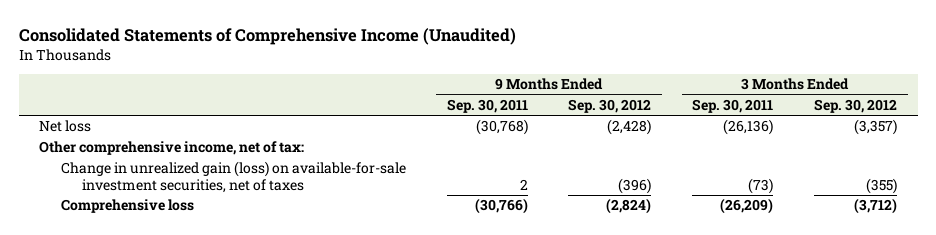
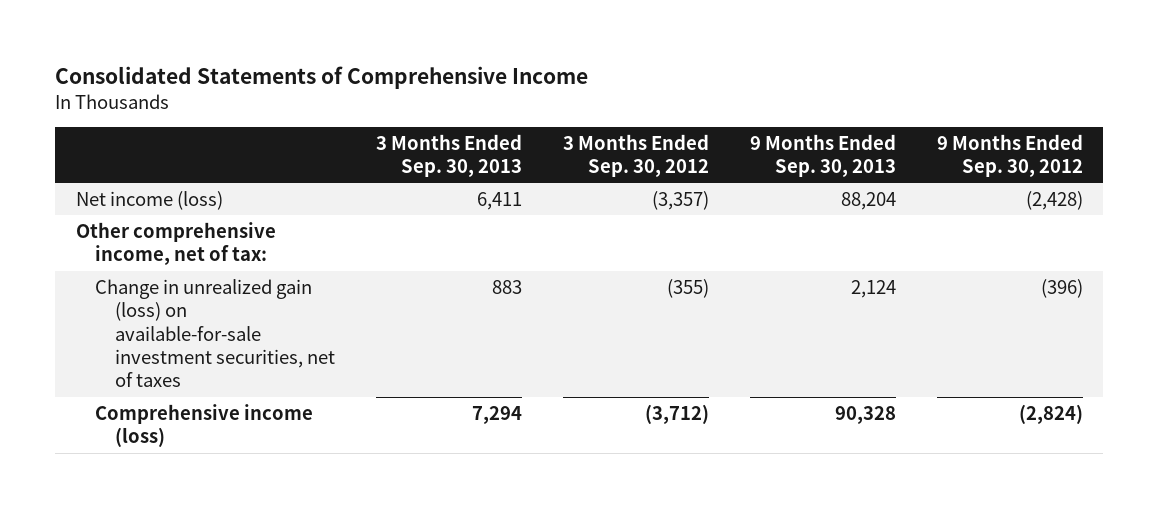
- Consolidated Statements of Comprehensive Income (Unaudited)
+ Consolidated Statements of Comprehensive Income
- | 9 Months Ended Sep. 30, 2011 | 9 Months Ended Sep. 30, 2012 | 3 Months Ended Sep. 30, 2011 | 3 Months Ended Sep. 30, 2012
+ | 3 Months Ended Sep. 30, 2013 | 3 Months Ended Sep. 30, 2012 | 9 Months Ended Sep. 30, 2013 | 9 Months Ended Sep. 30, 2012
- Net loss | (30,768) | (2,428) | (26,136) | (3,357)
+ Net income (loss) | 6,411 | (3,357) | 88,204 | (2,428)
- Comprehensive loss | (30,766) | (2,824) | (26,209) | (3,712)
+ Comprehensive income (loss) | 7,294 | (3,712) | 90,328 | (2,824)

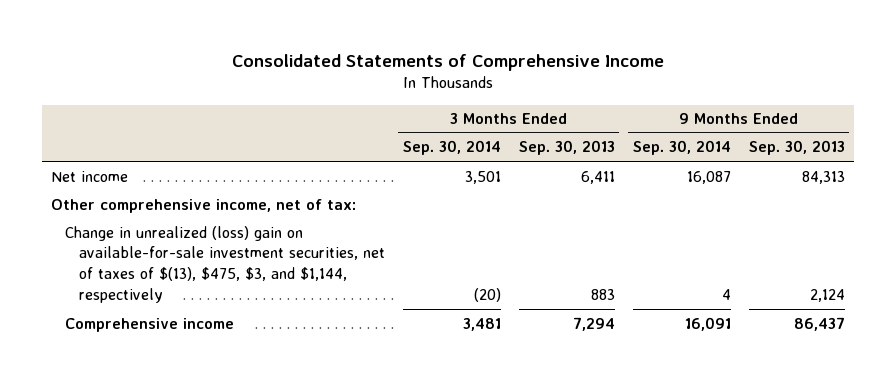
- | 3 Months Ended Sep. 30, 2013 | 3 Months Ended Sep. 30, 2012 | 9 Months Ended Sep. 30, 2013 | 9 Months Ended Sep. 30, 2012
+ | 3 Months Ended Sep. 30, 2014 | 3 Months Ended Sep. 30, 2013 | 9 Months Ended Sep. 30, 2014 | 9 Months Ended Sep. 30, 2013
- Net income (loss) | 6,411 | (3,357) | 88,204 | (2,428)
+ Net income | 3,501 | 6,411 | 16,087 | 84,313
- Change in unrealized gain (loss) on available-for-sale investment securities, net of taxes | 883 | (355) | 2,124 | (396)
- Comprehensive income (loss) | 7,294 | (3,712) | 90,328 | (2,824)
+ Change in unrealized (loss) gain on available-for-sale investment securities, net of taxes of $(13), $475, $3, and $1,144, respectively | (20) | 883 | 4 | 2,124
+ Comprehensive income | 3,481 | 7,294 | 16,091 | 86,437

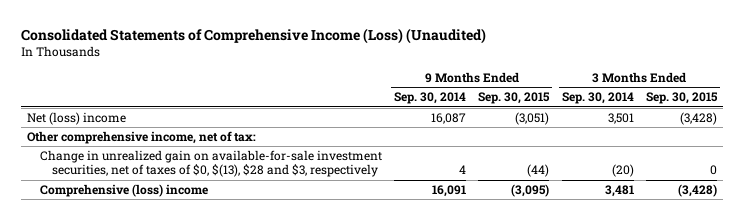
- Consolidated Statements of Comprehensive Income
+ Consolidated Statements of Comprehensive Income (Loss) (Unaudited)
- | 3 Months Ended Sep. 30, 2014 | 3 Months Ended Sep. 30, 2013 | 9 Months Ended Sep. 30, 2014 | 9 Months Ended Sep. 30, 2013
+ | 9 Months Ended Sep. 30, 2014 | 9 Months Ended Sep. 30, 2015 | 3 Months Ended Sep. 30, 2014 | 3 Months Ended Sep. 30, 2015
- Net income | 3,501 | 6,411 | 16,087 | 84,313
+ Net (loss) income | 16,087 | (3,051) | 3,501 | (3,428)
- Change in unrealized (loss) gain on available-for-sale investment securities, net of taxes of $(13), $475, $3, and $1,144, respectively | (20) | 883 | 4 | 2,124
- Comprehensive income | 3,481 | 7,294 | 16,091 | 86,437
+ Change in unrealized gain on available-for-sale investment securities, net of taxes of $0, $(13), $28 and $3, respectively | 4 | (44) | (20) | 0
+ Comprehensive (loss) income | 16,091 | (3,095) | 3,481 | (3,428)

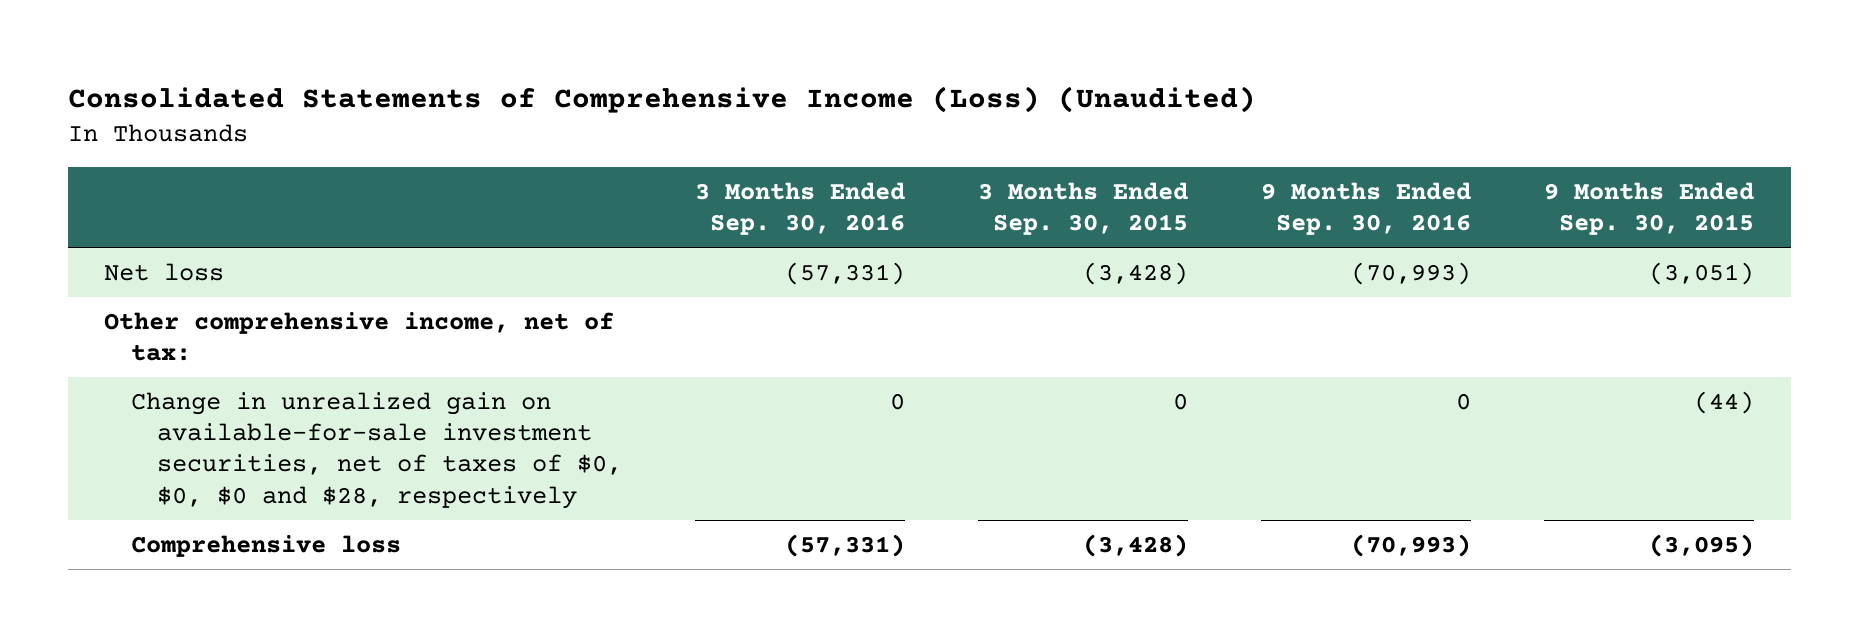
- | 9 Months Ended Sep. 30, 2014 | 9 Months Ended Sep. 30, 2015 | 3 Months Ended Sep. 30, 2014 | 3 Months Ended Sep. 30, 2015
+ | 3 Months Ended Sep. 30, 2016 | 3 Months Ended Sep. 30, 2015 | 9 Months Ended Sep. 30, 2016 | 9 Months Ended Sep. 30, 2015
- Net (loss) income | 16,087 | (3,051) | 3,501 | (3,428)
+ Net loss | (57,331) | (3,428) | (70,993) | (3,051)
- Change in unrealized gain on available-for-sale investment securities, net of taxes of $0, $(13), $28 and $3, respectively | 4 | (44) | (20) | 0
- Comprehensive (loss) income | 16,091 | (3,095) | 3,481 | (3,428)
+ Change in unrealized gain on available-for-sale investment securities, net of taxes of $0, $0, $0 and $28, respectively | 0 | 0 | 0 | (44)
+ Comprehensive loss | (57,331) | (3,428) | (70,993) | (3,095)

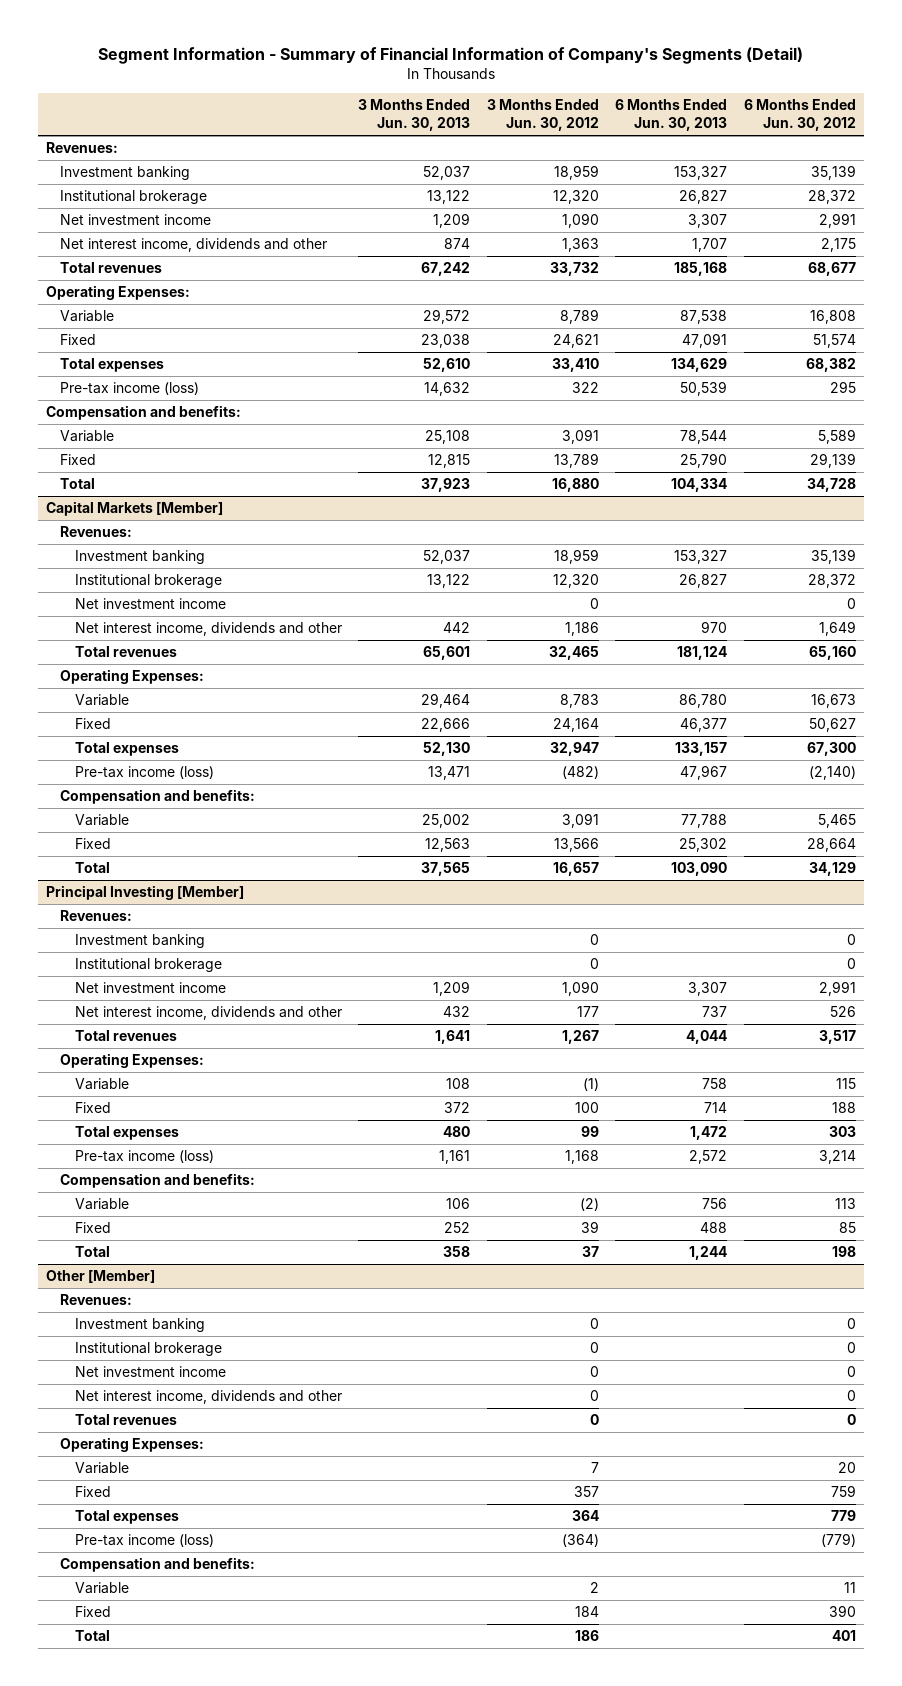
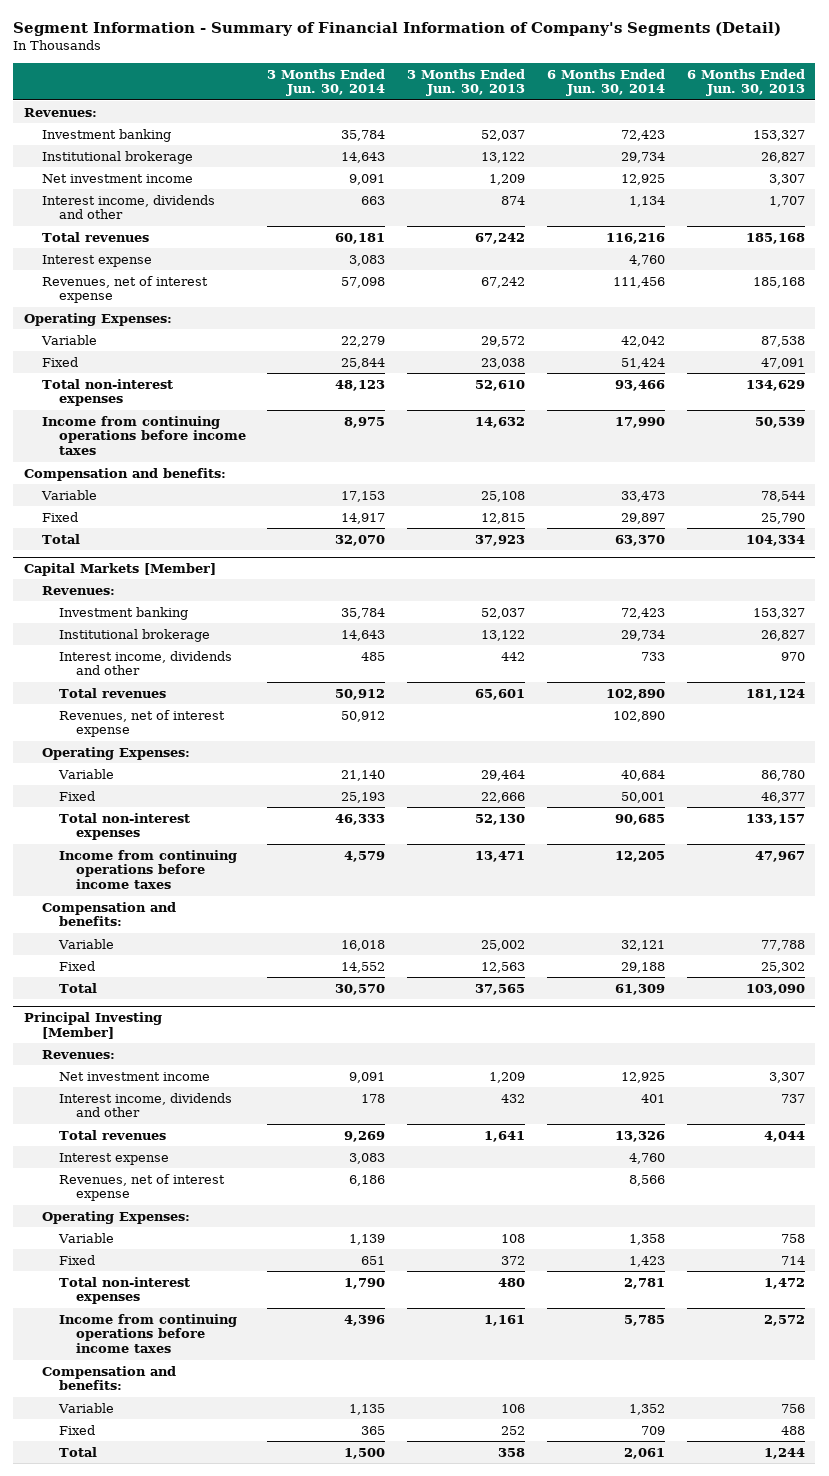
- | 3 Months Ended Jun. 30, 2013 | 3 Months Ended Jun. 30, 2012 | 6 Months Ended Jun. 30, 2013 | 6 Months Ended Jun. 30, 2012
+ | 3 Months Ended Jun. 30, 2014 | 3 Months Ended Jun. 30, 2013 | 6 Months Ended Jun. 30, 2014 | 6 Months Ended Jun. 30, 2013
- Net interest income, dividends and other | 874 | 1,363 | 1,707 | 2,175
+ Interest income, dividends and other | 663 | 874 | 1,134 | 1,707
+ Interest expense | 3,083 | | 4,760 |
+ Revenues, net of interest expense | 57,098 | 67,242 | 111,456 | 185,168
- Total expenses | 52,610 | 33,410 | 134,629 | 68,382
- Pre-tax income (loss) | 14,632 | 322 | 50,539 | 295
+ Total non-interest expenses | 48,123 | 52,610 | 93,466 | 134,629
+ Income from continuing operations before income taxes | 8,975 | 14,632 | 17,990 | 50,539
@ Capital Markets [Member]
- Net investment income | | 0 | | 0
- Net interest income, dividends and other | 442 | 1,186 | 970 | 1,649
+ Interest income, dividends and other | 485 | 442 | 733 | 970
+ Revenues, net of interest expense | 50,912 | | 102,890 |
- Total expenses | 52,130 | 32,947 | 133,157 | 67,300
- Pre-tax income (loss) | 13,471 | (482) | 47,967 | (2,140)
+ Total non-interest expenses | 46,333 | 52,130 | 90,685 | 133,157
+ Income from continuing operations before income taxes | 4,579 | 13,471 | 12,205 | 47,967
@ Principal Investing [Member]
- Investment banking | | 0 | | 0
- Institutional brokerage | | 0 | | 0
- Net interest income, dividends and other | 432 | 177 | 737 | 526
+ Interest income, dividends and other | 178 | 432 | 401 | 737
+ Interest expense | 3,083 | | 4,760 |
+ Revenues, net of interest expense | 6,186 | | 8,566 |
- Total expenses | 480 | 99 | 1,472 | 303
- Pre-tax income (loss) | 1,161 | 1,168 | 2,572 | 3,214
+ Total non-interest expenses | 1,790 | 480 | 2,781 | 1,472
+ Income from continuing operations before income taxes | 4,396 | 1,161 | 5,785 | 2,572
- Other [Member]
- Revenues:
- Investment banking | | 0 | | 0
- Institutional brokerage | | 0 | | 0
- Net investment income | | 0 | | 0
- Net interest income, dividends and other | | 0 | | 0
- Total revenues | | 0 | | 0
- Operating Expenses:
- Variable | | 7 | | 20
- Fixed | | 357 | | 759
- Total expenses | | 364 | | 779
- Pre-tax income (loss) | | (364) | | (779)
- Compensation and benefits:
- Variable | | 2 | | 11
- Fixed | | 184 | | 390
- Total | | 186 | | 401

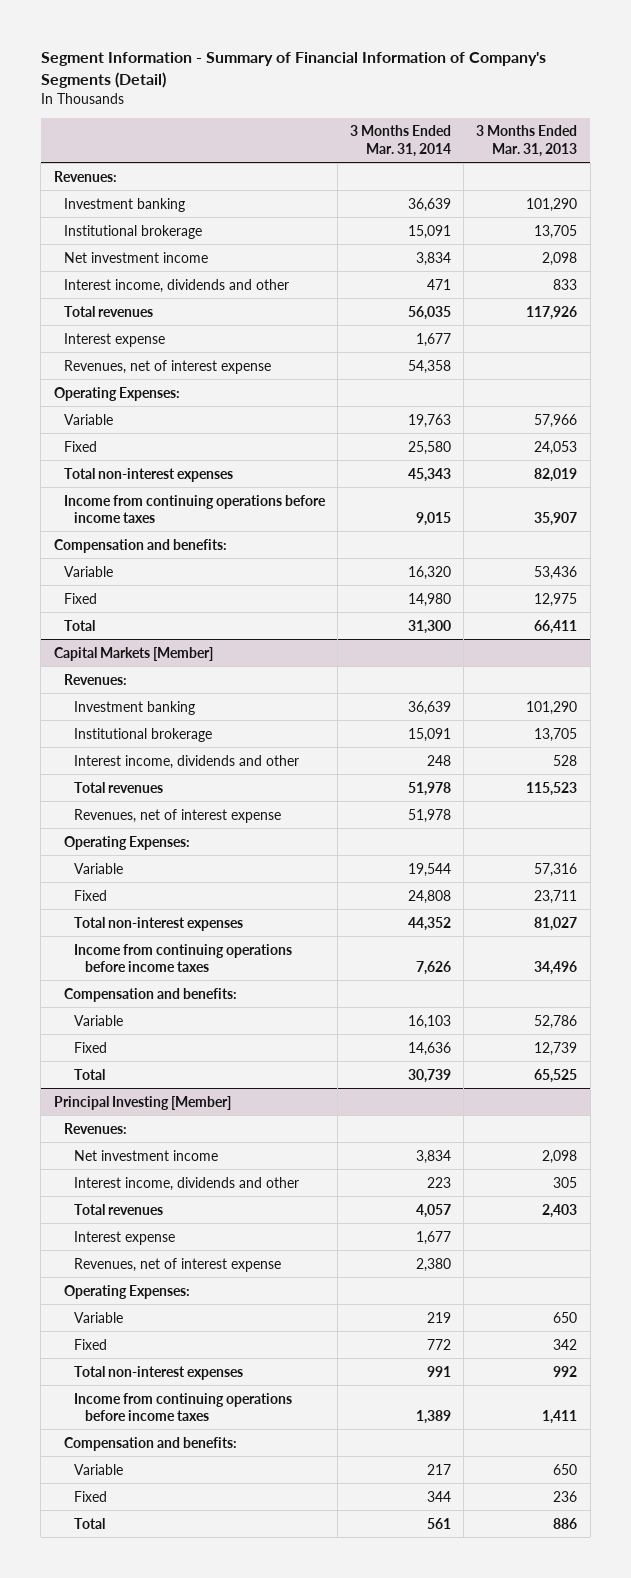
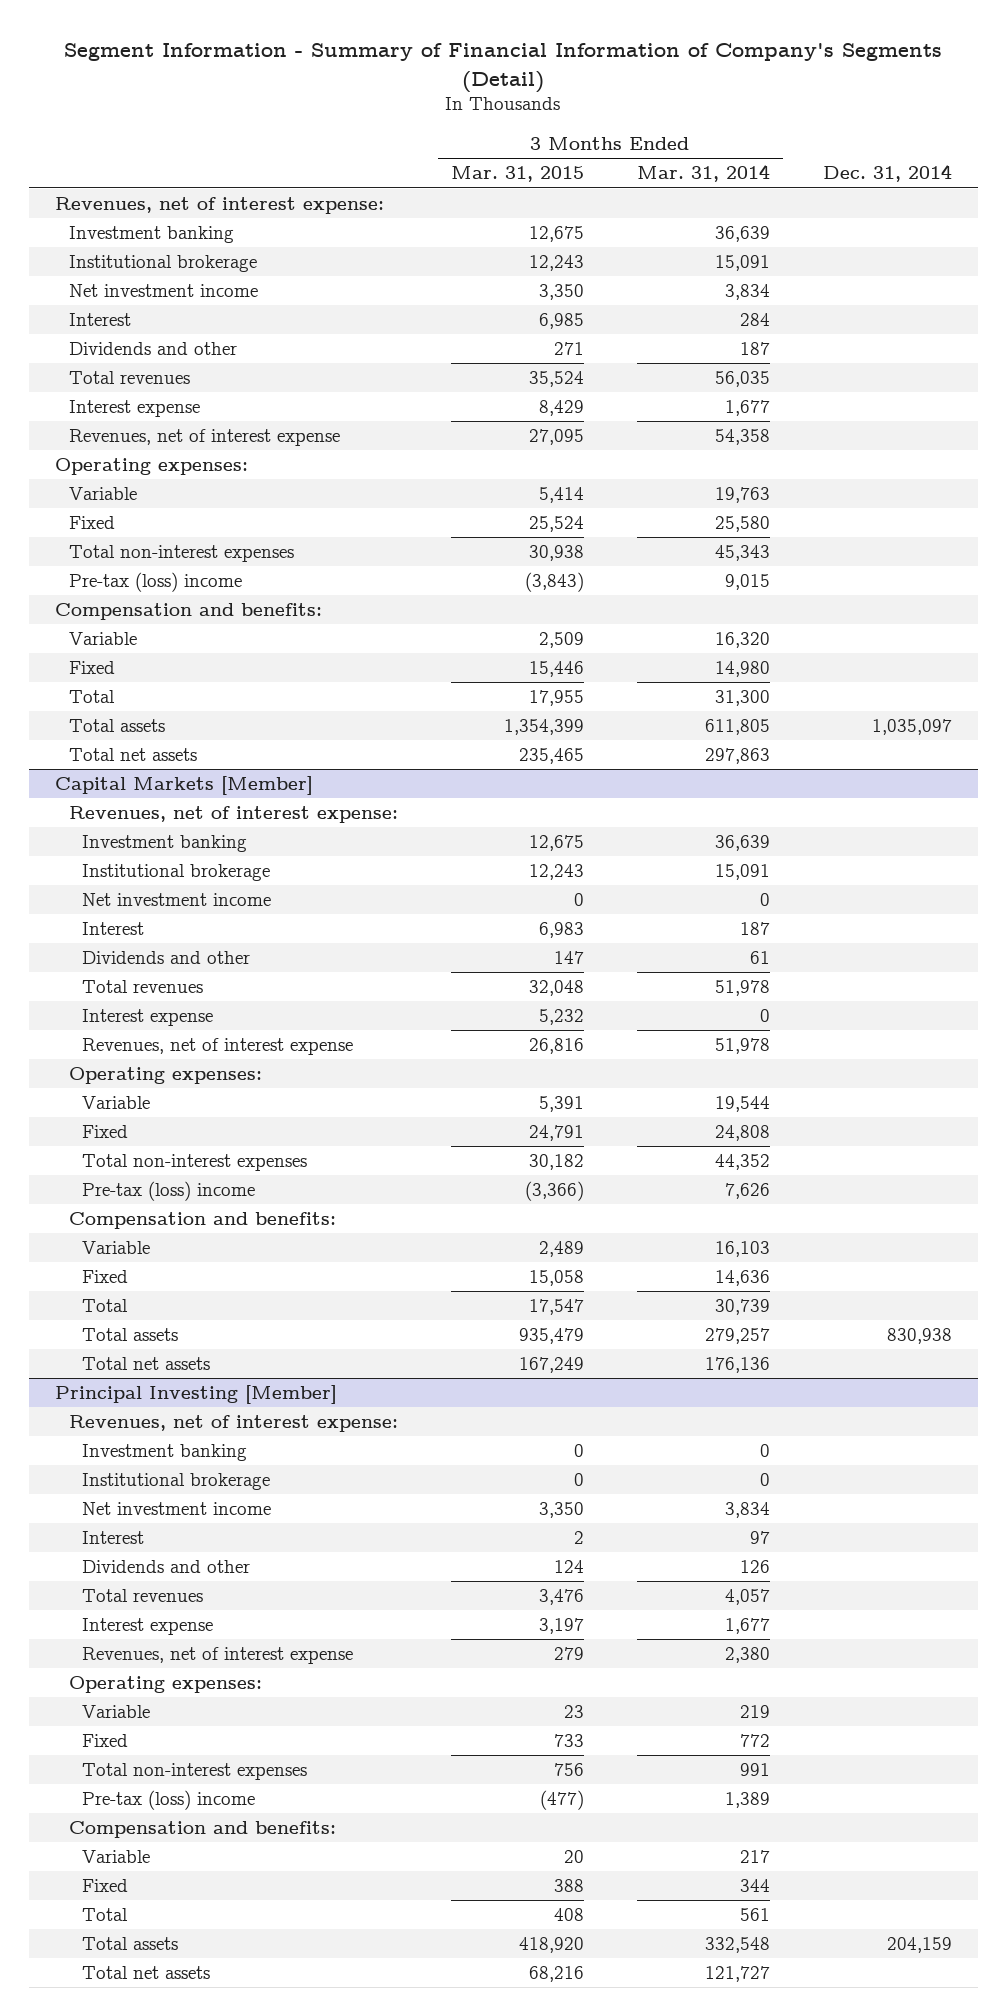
- | 3 Months Ended Mar. 31, 2014 | 3 Months Ended Mar. 31, 2013
+ | 3 Months Ended Mar. 31, 2015 | 3 Months Ended Mar. 31, 2014 | Dec. 31, 2014
- Revenues:
+ Revenues, net of interest expense:
- Interest income, dividends and other | 471 | 833
+ Interest | 6,985 | 284 |
+ Dividends and other | 271 | 187 |
- Operating Expenses:
+ Operating expenses:
- Income from continuing operations before income taxes | 9,015 | 35,907
+ Pre-tax (loss) income | (3,843) | 9,015 |
+ Total assets | 1,354,399 | 611,805 | 1,035,097
+ Total net assets | 235,465 | 297,863 |
@ Capital Markets [Member]
- Revenues:
+ Revenues, net of interest expense:
- Interest income, dividends and other | 248 | 528
+ Net investment income | 0 | 0 |
+ Interest | 6,983 | 187 |
+ Dividends and other | 147 | 61 |
+ Interest expense | 5,232 | 0 |
- Operating Expenses:
+ Operating expenses:
- Income from continuing operations before income taxes | 7,626 | 34,496
+ Pre-tax (loss) income | (3,366) | 7,626 |
+ Total assets | 935,479 | 279,257 | 830,938
+ Total net assets | 167,249 | 176,136 |
@ Principal Investing [Member]
- Revenues:
+ Revenues, net of interest expense:
+ Investment banking | 0 | 0 |
+ Institutional brokerage | 0 | 0 |
- Interest income, dividends and other | 223 | 305
+ Interest | 2 | 97 |
+ Dividends and other | 124 | 126 |
- Operating Expenses:
+ Operating expenses:
- Income from continuing operations before income taxes | 1,389 | 1,411
+ Pre-tax (loss) income | (477) | 1,389 |
+ Total assets | 418,920 | 332,548 | 204,159
+ Total net assets | 68,216 | 121,727 |

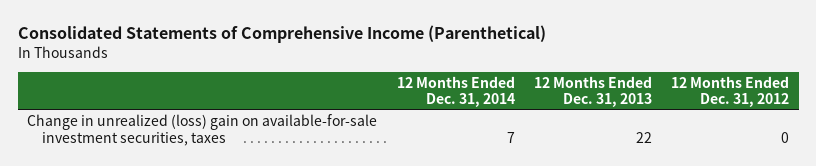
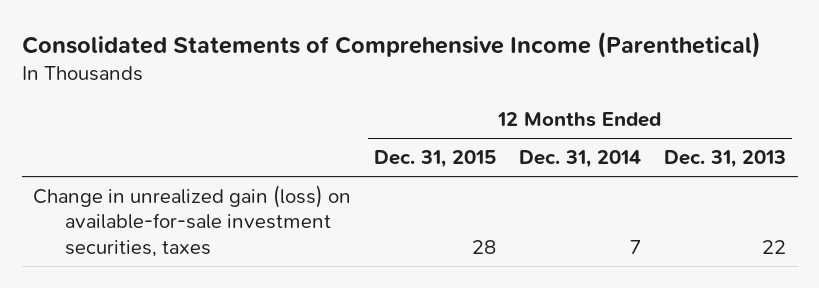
- | 12 Months Ended Dec. 31, 2014 | 12 Months Ended Dec. 31, 2013 | 12 Months Ended Dec. 31, 2012
+ | 12 Months Ended Dec. 31, 2015 | 12 Months Ended Dec. 31, 2014 | 12 Months Ended Dec. 31, 2013
- Change in unrealized (loss) gain on available-for-sale investment securities, taxes | 7 | 22 | 0
+ Change in unrealized gain (loss) on available-for-sale investment securities, taxes | 28 | 7 | 22

